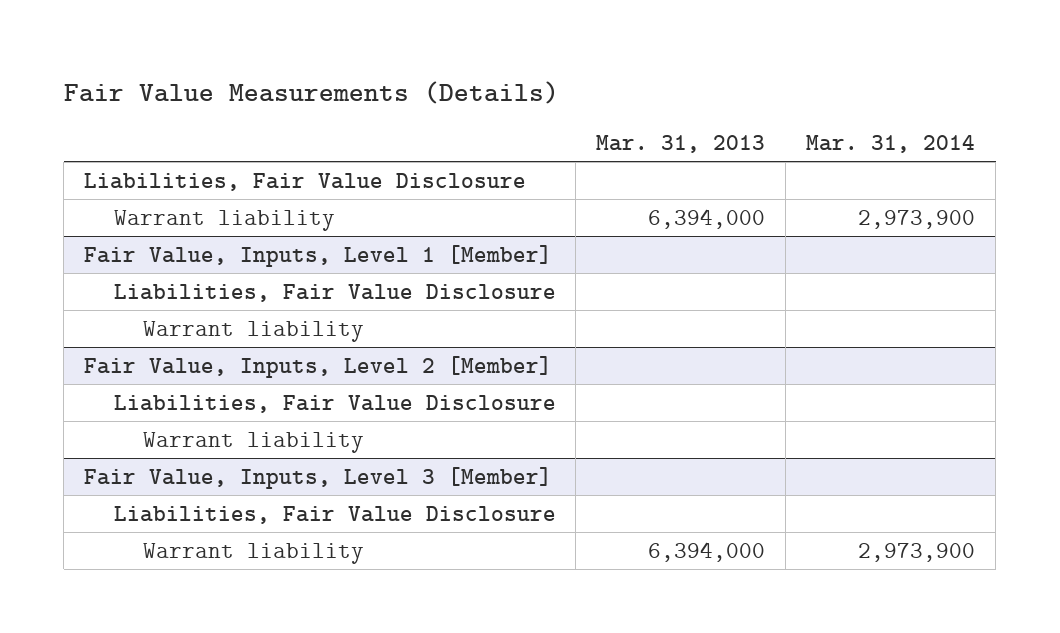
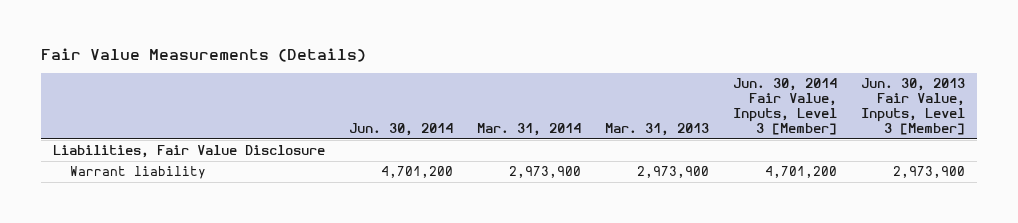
- | Mar. 31, 2013 | Mar. 31, 2014
+ | Jun. 30, 2014 | Mar. 31, 2014 | Mar. 31, 2013 | Jun. 30, 2014 Fair Value, Inputs, Level 3 [Member] | Jun. 30, 2013 Fair Value, Inputs, Level 3 [Member]
- Warrant liability | 6,394,000 | 2,973,900
- Fair Value, Inputs, Level 1 [Member]
- Liabilities, Fair Value Disclosure
- Warrant liability
- Fair Value, Inputs, Level 2 [Member]
- Liabilities, Fair Value Disclosure
- Warrant liability
- Fair Value, Inputs, Level 3 [Member]
- Liabilities, Fair Value Disclosure
- Warrant liability | 6,394,000 | 2,973,900
+ Warrant liability | 4,701,200 | 2,973,900 | 2,973,900 | 4,701,200 | 2,973,900

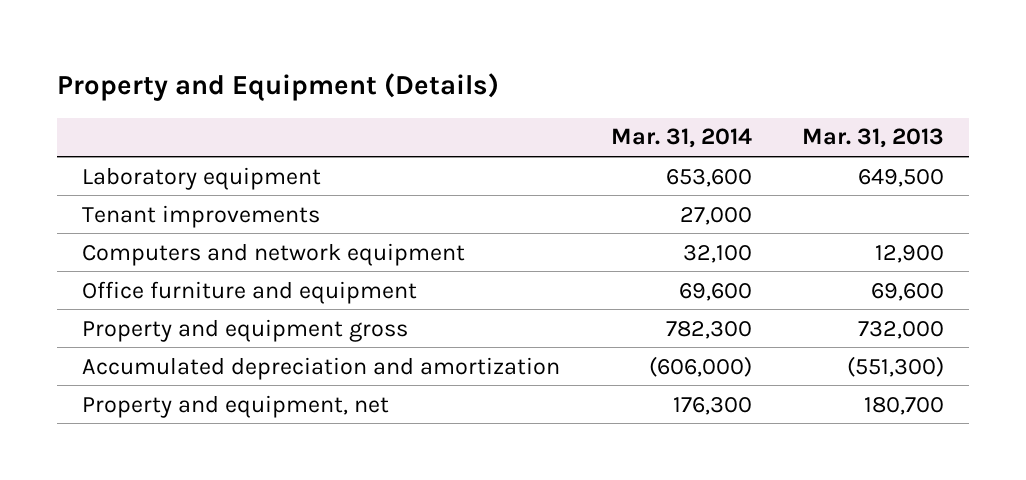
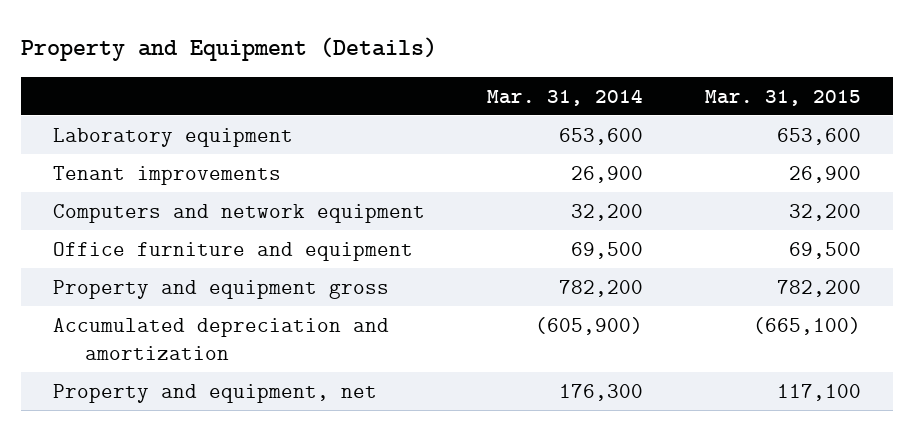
- | Mar. 31, 2014 | Mar. 31, 2013
+ | Mar. 31, 2014 | Mar. 31, 2015
- Tenant improvements | 27,000 |
- Computers and network equipment | 32,100 | 12,900
- Office furniture and equipment | 69,600 | 69,600
- Property and equipment gross | 782,300 | 732,000
- Accumulated depreciation and amortization | (606,000) | (551,300)
+ Tenant improvements | 26,900 | 26,900
+ Computers and network equipment | 32,200 | 32,200
+ Office furniture and equipment | 69,500 | 69,500
+ Property and equipment gross | 782,200 | 782,200
+ Accumulated depreciation and amortization | (605,900) | (665,100)

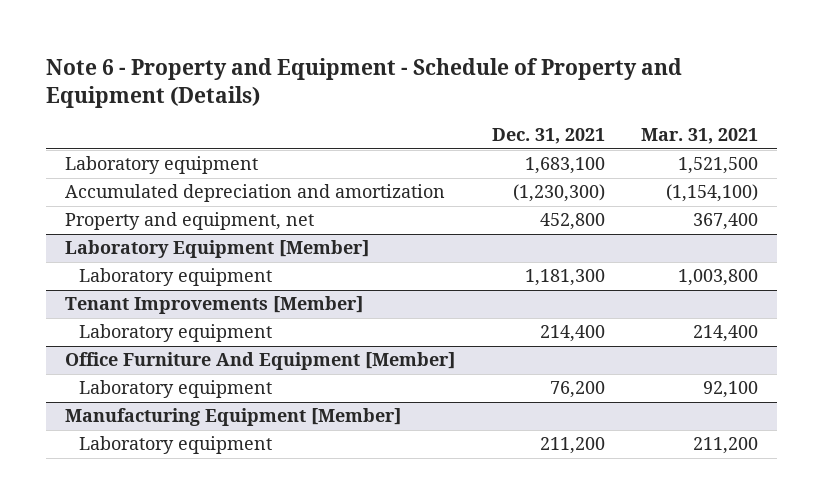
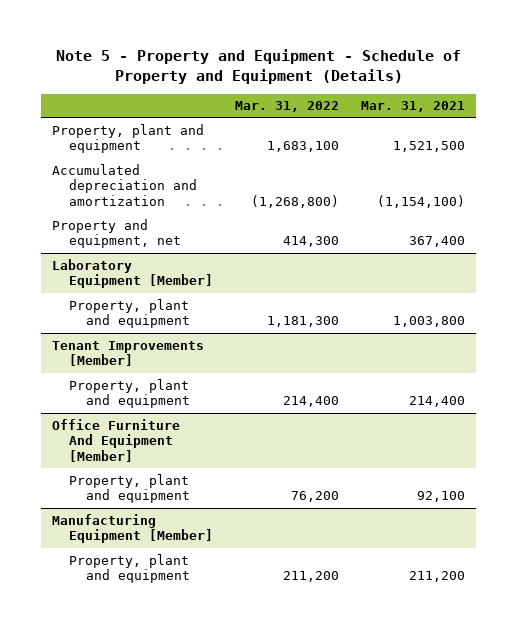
- Note 6 - Property and Equipment - Schedule of Property and Equipment (Details)
+ Note 5 - Property and Equipment - Schedule of Property and Equipment (Details)
- | Dec. 31, 2021 | Mar. 31, 2021
+ | Mar. 31, 2022 | Mar. 31, 2021
- Laboratory equipment | 1,683,100 | 1,521,500
+ Property, plant and equipment | 1,683,100 | 1,521,500
@ Laboratory Equipment [Member]
- Laboratory equipment | 1,181,300 | 1,003,800
+ Property, plant and equipment | 1,181,300 | 1,003,800
@ Tenant Improvements [Member]
- Laboratory equipment | 214,400 | 214,400
+ Property, plant and equipment | 214,400 | 214,400
@ Office Furniture And Equipment [Member]
- Laboratory equipment | 76,200 | 92,100
+ Property, plant and equipment | 76,200 | 92,100
@ Manufacturing Equipment [Member]
- Laboratory equipment | 211,200 | 211,200
+ Property, plant and equipment | 211,200 | 211,200

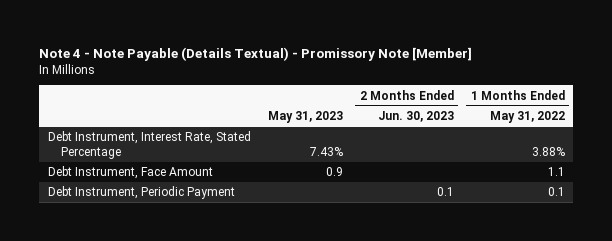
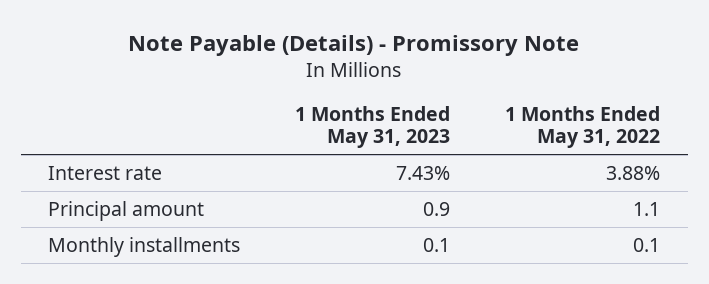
- Note 4 - Note Payable (Details Textual) - Promissory Note [Member]
+ Note Payable (Details) - Promissory Note
- | May 31, 2023 | 2 Months Ended Jun. 30, 2023 | 1 Months Ended May 31, 2022
+ | 1 Months Ended May 31, 2023 | 1 Months Ended May 31, 2022
- Debt Instrument, Interest Rate, Stated Percentage | 7.43% | | 3.88%
- Debt Instrument, Face Amount | 0.9 | | 1.1
- Debt Instrument, Periodic Payment | | 0.1 | 0.1
+ Interest rate | 7.43% | 3.88%
+ Principal amount | 0.9 | 1.1
+ Monthly installments | 0.1 | 0.1

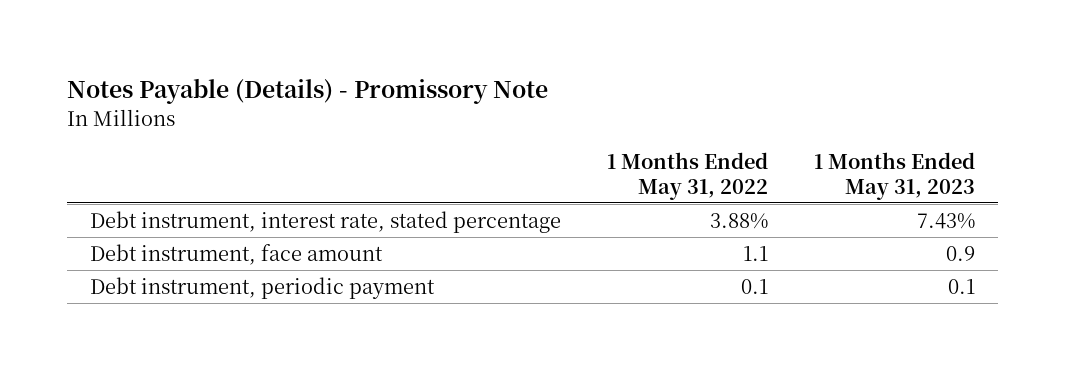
- Note Payable (Details) - Promissory Note
+ Notes Payable (Details) - Promissory Note
- | 1 Months Ended May 31, 2023 | 1 Months Ended May 31, 2022
+ | 1 Months Ended May 31, 2022 | 1 Months Ended May 31, 2023
- Interest rate | 7.43% | 3.88%
- Principal amount | 0.9 | 1.1
- Monthly installments | 0.1 | 0.1
+ Debt instrument, interest rate, stated percentage | 3.88% | 7.43%
+ Debt instrument, face amount | 1.1 | 0.9
+ Debt instrument, periodic payment | 0.1 | 0.1

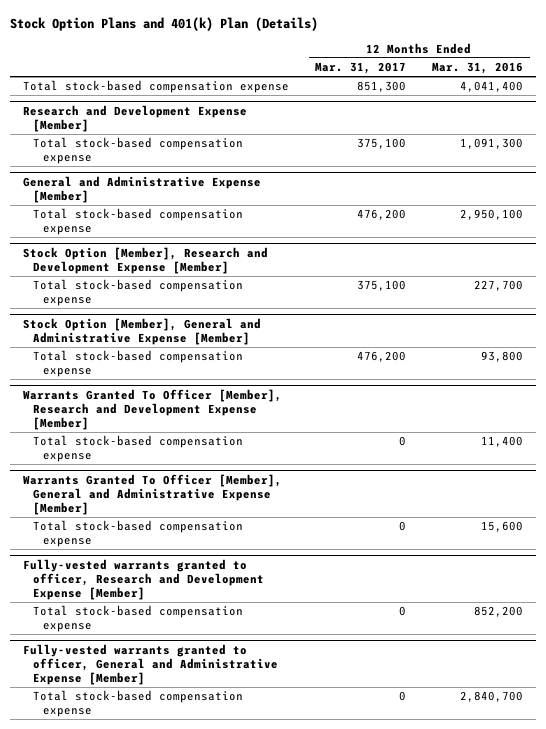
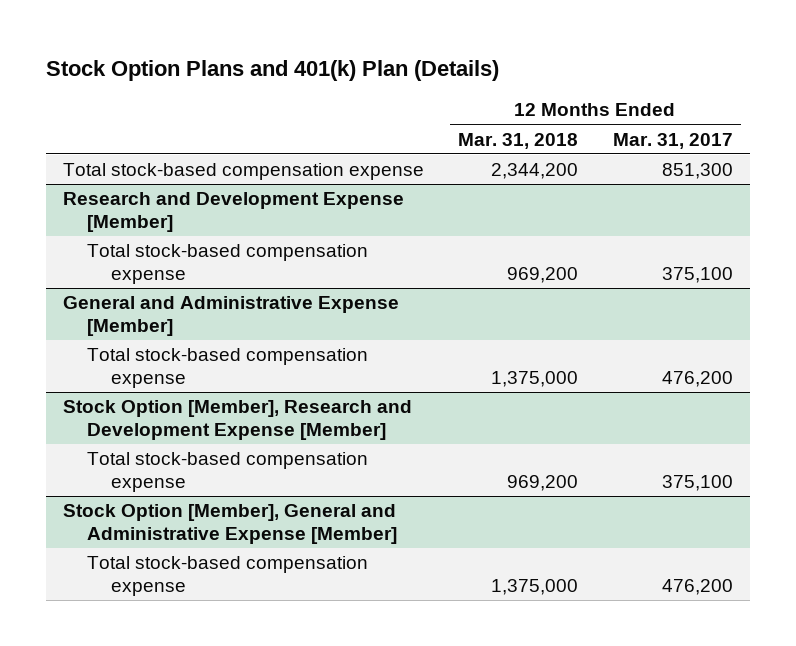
- | 12 Months Ended Mar. 31, 2017 | 12 Months Ended Mar. 31, 2016
+ | 12 Months Ended Mar. 31, 2018 | 12 Months Ended Mar. 31, 2017
- Warrants Granted To Officer [Member], Research and Development Expense [Member]
- Total stock-based compensation expense | 0 | 11,400
- Warrants Granted To Officer [Member], General and Administrative Expense [Member]
- Total stock-based compensation expense | 0 | 15,600
- Fully-vested warrants granted to officer, Research and Development Expense [Member]
- Total stock-based compensation expense | 0 | 852,200
- Fully-vested warrants granted to officer, General and Administrative Expense [Member]
- Total stock-based compensation expense | 0 | 2,840,700

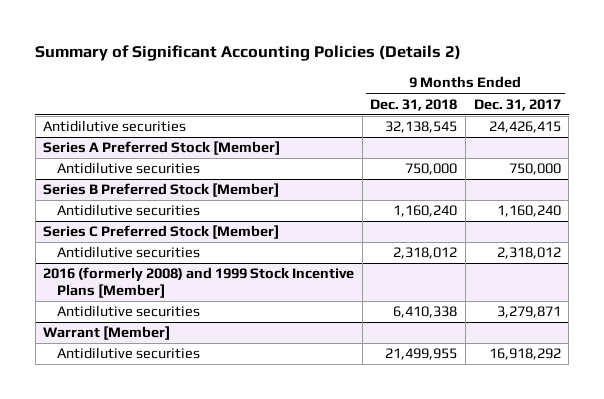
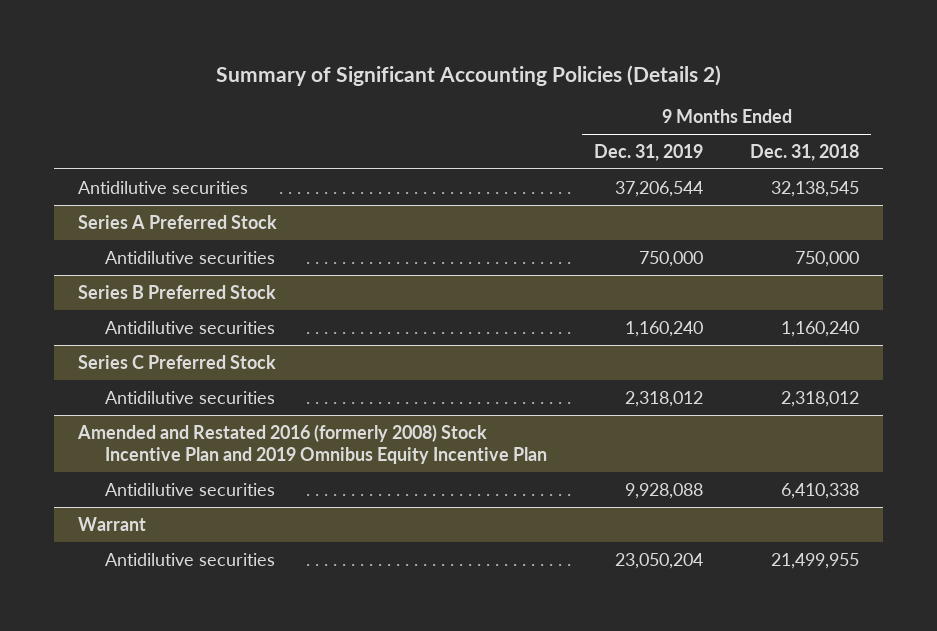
- | 9 Months Ended Dec. 31, 2018 | 9 Months Ended Dec. 31, 2017
+ | 9 Months Ended Dec. 31, 2019 | 9 Months Ended Dec. 31, 2018
- Series A Preferred Stock [Member]
+ Series A Preferred Stock
- Series B Preferred Stock [Member]
+ Series B Preferred Stock
- Series C Preferred Stock [Member]
+ Series C Preferred Stock
- 2016 (formerly 2008) and 1999 Stock Incentive Plans [Member]
+ Amended and Restated 2016 (formerly 2008) Stock Incentive Plan and 2019 Omnibus Equity Incentive Plan
- Warrant [Member]
+ Warrant

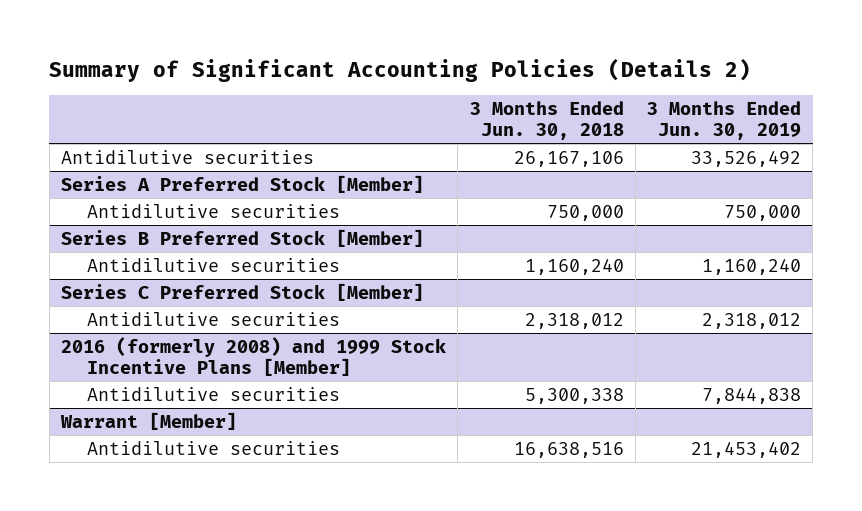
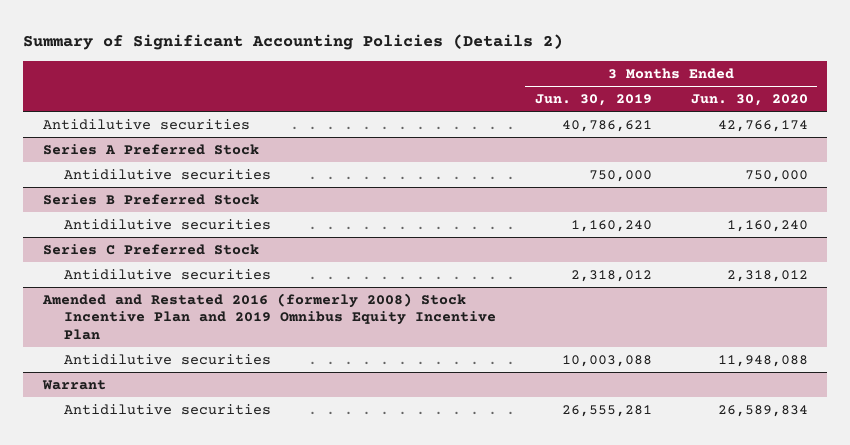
- | 3 Months Ended Jun. 30, 2018 | 3 Months Ended Jun. 30, 2019
+ | 3 Months Ended Jun. 30, 2019 | 3 Months Ended Jun. 30, 2020
- Antidilutive securities | 26,167,106 | 33,526,492
- Series A Preferred Stock [Member]
+ Antidilutive securities | 40,786,621 | 42,766,174
+ Series A Preferred Stock
- Series B Preferred Stock [Member]
+ Series B Preferred Stock
- Series C Preferred Stock [Member]
+ Series C Preferred Stock
- 2016 (formerly 2008) and 1999 Stock Incentive Plans [Member]
- Antidilutive securities | 5,300,338 | 7,844,838
- Warrant [Member]
- Antidilutive securities | 16,638,516 | 21,453,402
+ Amended and Restated 2016 (formerly 2008) Stock Incentive Plan and 2019 Omnibus Equity Incentive Plan
+ Antidilutive securities | 10,003,088 | 11,948,088
+ Warrant
+ Antidilutive securities | 26,555,281 | 26,589,834

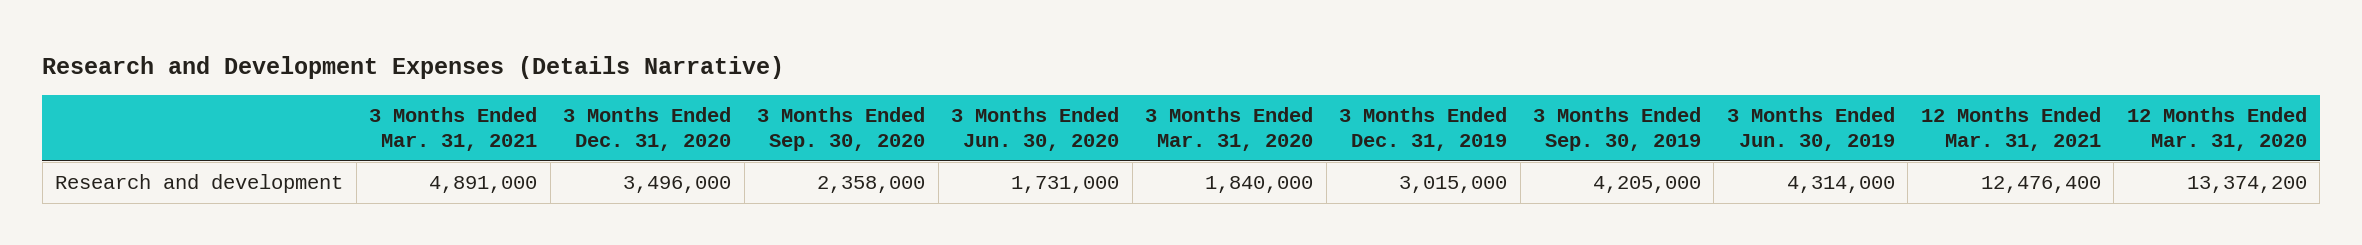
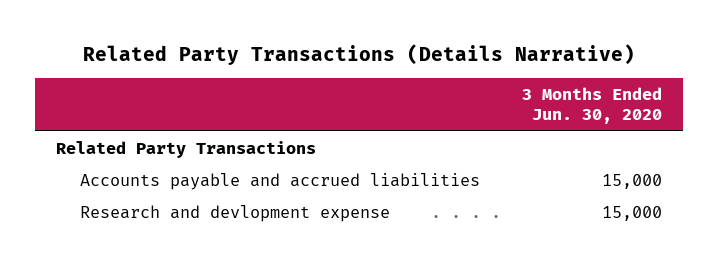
- Research and Development Expenses (Details Narrative)
+ Related Party Transactions (Details Narrative)
- | 3 Months Ended Mar. 31, 2021 | 3 Months Ended Dec. 31, 2020 | 3 Months Ended Sep. 30, 2020 | 3 Months Ended Jun. 30, 2020 | 3 Months Ended Mar. 31, 2020 | 3 Months Ended Dec. 31, 2019 | 3 Months Ended Sep. 30, 2019 | 3 Months Ended Jun. 30, 2019 | 12 Months Ended Mar. 31, 2021 | 12 Months Ended Mar. 31, 2020
+ | 3 Months Ended Jun. 30, 2020
- Research and development | 4,891,000 | 3,496,000 | 2,358,000 | 1,731,000 | 1,840,000 | 3,015,000 | 4,205,000 | 4,314,000 | 12,476,400 | 13,374,200
+ Related Party Transactions
+ Accounts payable and accrued liabilities | 15,000
+ Research and devlopment expense | 15,000

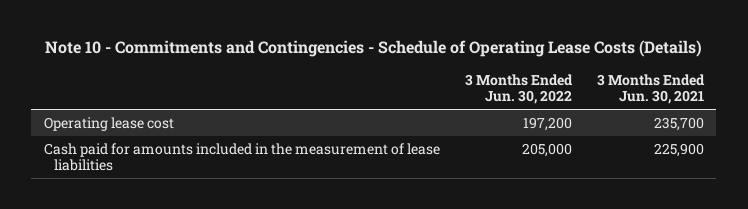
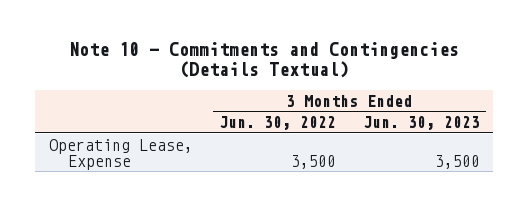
- Note 10 - Commitments and Contingencies - Schedule of Operating Lease Costs (Details)
+ Note 10 - Commitments and Contingencies (Details Textual)
- | 3 Months Ended Jun. 30, 2022 | 3 Months Ended Jun. 30, 2021
+ | 3 Months Ended Jun. 30, 2022 | 3 Months Ended Jun. 30, 2023
- Operating lease cost | 197,200 | 235,700
- Cash paid for amounts included in the measurement of lease liabilities | 205,000 | 225,900
+ Operating Lease, Expense | 3,500 | 3,500

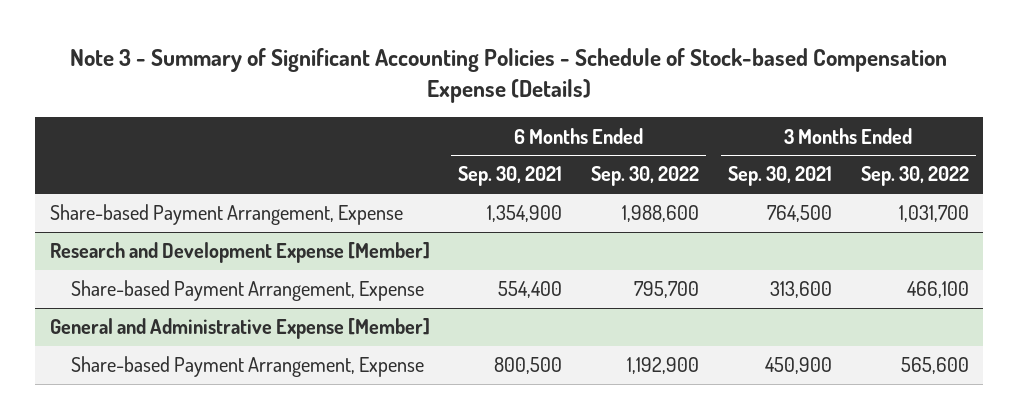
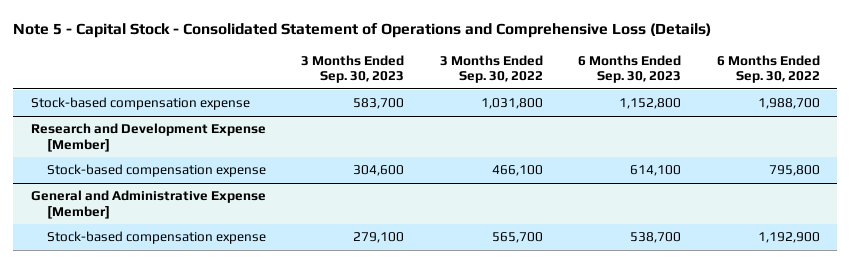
- Note 3 - Summary of Significant Accounting Policies - Schedule of Stock-based Compensation Expense (Details)
+ Note 5 - Capital Stock - Consolidated Statement of Operations and Comprehensive Loss (Details)
- | 6 Months Ended Sep. 30, 2021 | 6 Months Ended Sep. 30, 2022 | 3 Months Ended Sep. 30, 2021 | 3 Months Ended Sep. 30, 2022
+ | 3 Months Ended Sep. 30, 2023 | 3 Months Ended Sep. 30, 2022 | 6 Months Ended Sep. 30, 2023 | 6 Months Ended Sep. 30, 2022
- Share-based Payment Arrangement, Expense | 1,354,900 | 1,988,600 | 764,500 | 1,031,700
+ Stock-based compensation expense | 583,700 | 1,031,800 | 1,152,800 | 1,988,700
@ Research and Development Expense [Member]
- Share-based Payment Arrangement, Expense | 554,400 | 795,700 | 313,600 | 466,100
+ Stock-based compensation expense | 304,600 | 466,100 | 614,100 | 795,800
@ General and Administrative Expense [Member]
- Share-based Payment Arrangement, Expense | 800,500 | 1,192,900 | 450,900 | 565,600
+ Stock-based compensation expense | 279,100 | 565,700 | 538,700 | 1,192,900

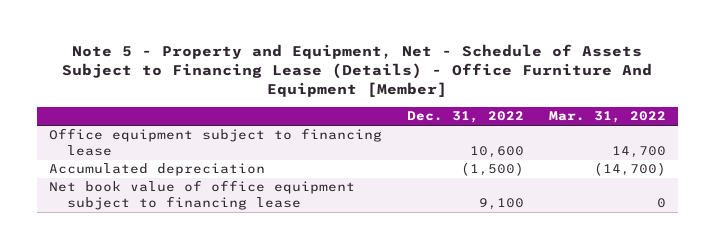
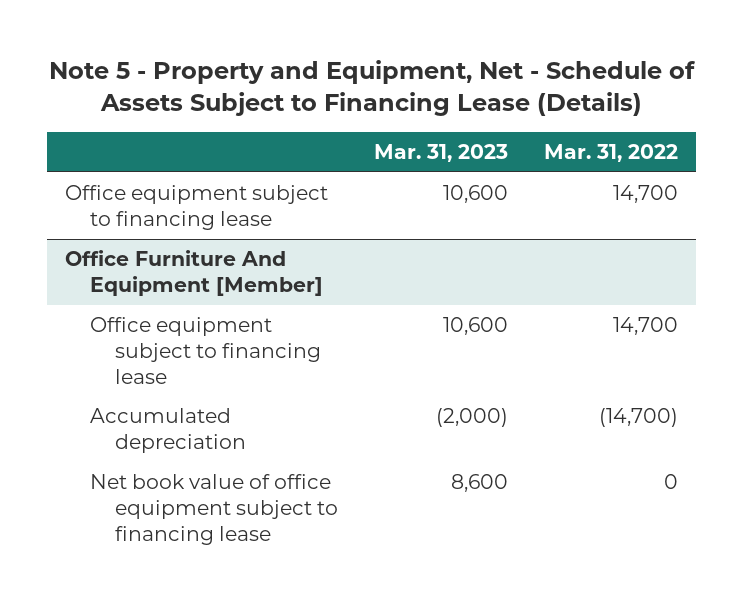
- Note 5 - Property and Equipment, Net - Schedule of Assets Subject to Financing Lease (Details) - Office Furniture And Equipment [Member]
+ Note 5 - Property and Equipment, Net - Schedule of Assets Subject to Financing Lease (Details)
- | Dec. 31, 2022 | Mar. 31, 2022
+ | Mar. 31, 2023 | Mar. 31, 2022
+ Office Furniture And Equipment [Member]
+ Office equipment subject to financing lease | 10,600 | 14,700

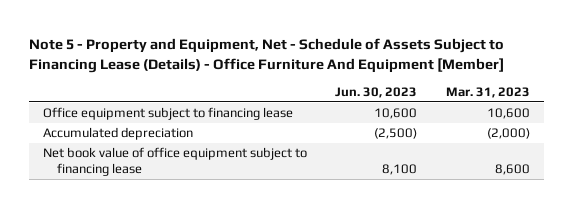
- Note 5 - Property and Equipment, Net - Schedule of Assets Subject to Financing Lease (Details)
+ Note 5 - Property and Equipment, Net - Schedule of Assets Subject to Financing Lease (Details) - Office Furniture And Equipment [Member]
- | Mar. 31, 2023 | Mar. 31, 2022
+ | Jun. 30, 2023 | Mar. 31, 2023
- Office Furniture And Equipment [Member]
- Office equipment subject to financing lease | 10,600 | 14,700

